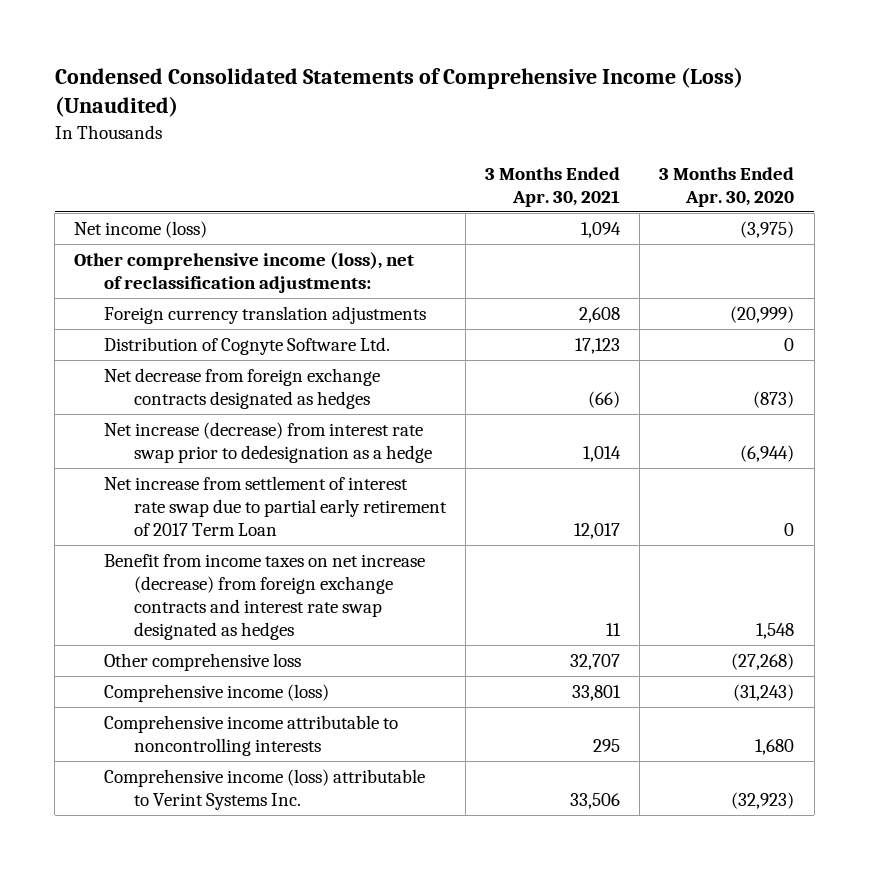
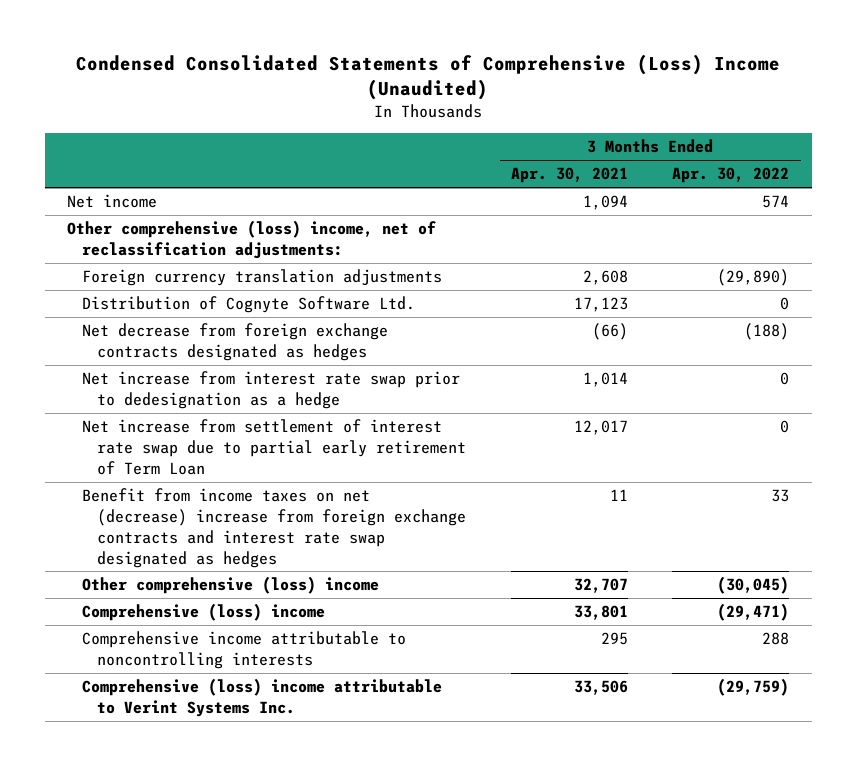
- Condensed Consolidated Statements of Comprehensive Income (Loss) (Unaudited)
+ Condensed Consolidated Statements of Comprehensive (Loss) Income (Unaudited)
- | 3 Months Ended Apr. 30, 2021 | 3 Months Ended Apr. 30, 2020
+ | 3 Months Ended Apr. 30, 2021 | 3 Months Ended Apr. 30, 2022
- Net income (loss) | 1,094 | (3,975)
- Other comprehensive income (loss), net of reclassification adjustments:
+ Net income | 1,094 | 574
+ Other comprehensive (loss) income, net of reclassification adjustments:
- Net increase (decrease) from interest rate swap prior to dedesignation as a hedge | 1,014 | (6,944)
- Net increase from settlement of interest rate swap due to partial early retirement of 2017 Term Loan | 12,017 | 0
- Benefit from income taxes on net increase (decrease) from foreign exchange contracts and interest rate swap designated as hedges | 11 | 1,548
- Other comprehensive loss | 32,707 | (27,268)
- Comprehensive income (loss) | 33,801 | (31,243)
+ Net increase from interest rate swap prior to dedesignation as a hedge | 1,014 | 0
+ Net increase from settlement of interest rate swap due to partial early retirement of Term Loan | 12,017 | 0
+ Benefit from income taxes on net (decrease) increase from foreign exchange contracts and interest rate swap designated as hedges | 11 | 33
+ Other comprehensive (loss) income | 32,707 | (30,045)
+ Comprehensive (loss) income | 33,801 | (29,471)
- Comprehensive income (loss) attributable to Verint Systems Inc. | 33,506 | (32,923)
+ Comprehensive (loss) income attributable to Verint Systems Inc. | 33,506 | (29,759)

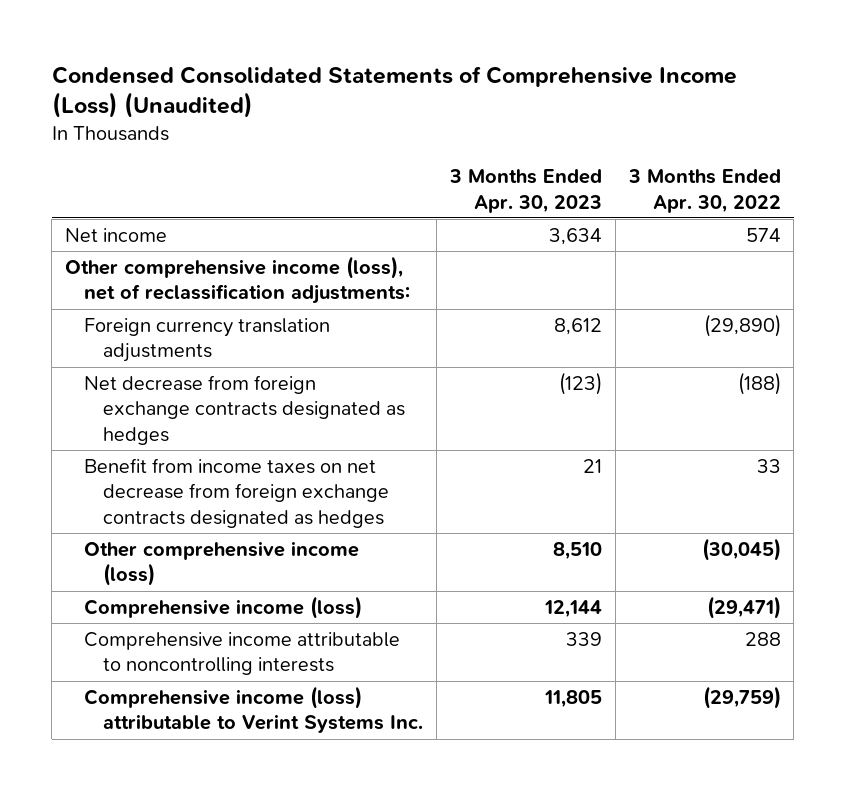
- Condensed Consolidated Statements of Comprehensive (Loss) Income (Unaudited)
+ Condensed Consolidated Statements of Comprehensive Income (Loss) (Unaudited)
- | 3 Months Ended Apr. 30, 2021 | 3 Months Ended Apr. 30, 2022
+ | 3 Months Ended Apr. 30, 2023 | 3 Months Ended Apr. 30, 2022
- Other comprehensive (loss) income, net of reclassification adjustments:
+ Other comprehensive income (loss), net of reclassification adjustments:
- Distribution of Cognyte Software Ltd. | 17,123 | 0
- Net increase from interest rate swap prior to dedesignation as a hedge | 1,014 | 0
- Net increase from settlement of interest rate swap due to partial early retirement of Term Loan | 12,017 | 0
- Benefit from income taxes on net (decrease) increase from foreign exchange contracts and interest rate swap designated as hedges | 11 | 33
- Other comprehensive (loss) income | 32,707 | (30,045)
- Comprehensive (loss) income | 33,801 | (29,471)
+ Benefit from income taxes on net decrease from foreign exchange contracts designated as hedges | 21 | 33
+ Other comprehensive income (loss) | 8,510 | (30,045)
+ Comprehensive income (loss) | 12,144 | (29,471)
- Comprehensive (loss) income attributable to Verint Systems Inc. | 33,506 | (29,759)
+ Comprehensive income (loss) attributable to Verint Systems Inc. | 11,805 | (29,759)

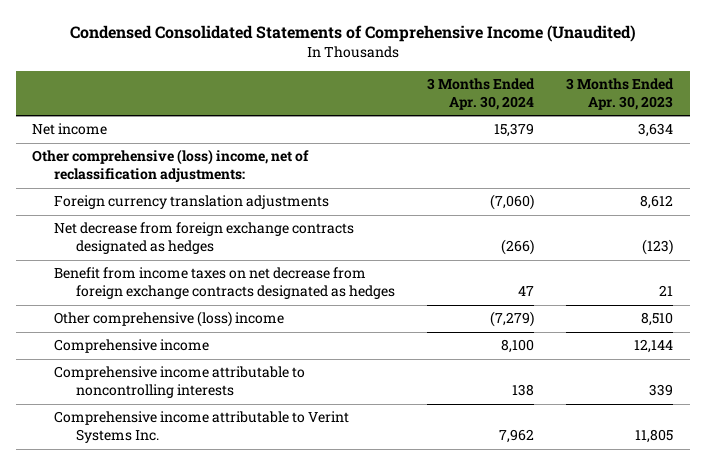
- Condensed Consolidated Statements of Comprehensive Income (Loss) (Unaudited)
+ Condensed Consolidated Statements of Comprehensive Income (Unaudited)
- | 3 Months Ended Apr. 30, 2023 | 3 Months Ended Apr. 30, 2022
+ | 3 Months Ended Apr. 30, 2024 | 3 Months Ended Apr. 30, 2023
- Other comprehensive income (loss), net of reclassification adjustments:
+ Other comprehensive (loss) income, net of reclassification adjustments:
- Other comprehensive income (loss) | 8,510 | (30,045)
- Comprehensive income (loss) | 12,144 | (29,471)
+ Other comprehensive (loss) income | (7,279) | 8,510
+ Comprehensive income | 8,100 | 12,144
- Comprehensive income (loss) attributable to Verint Systems Inc. | 11,805 | (29,759)
+ Comprehensive income attributable to Verint Systems Inc. | 7,962 | 11,805

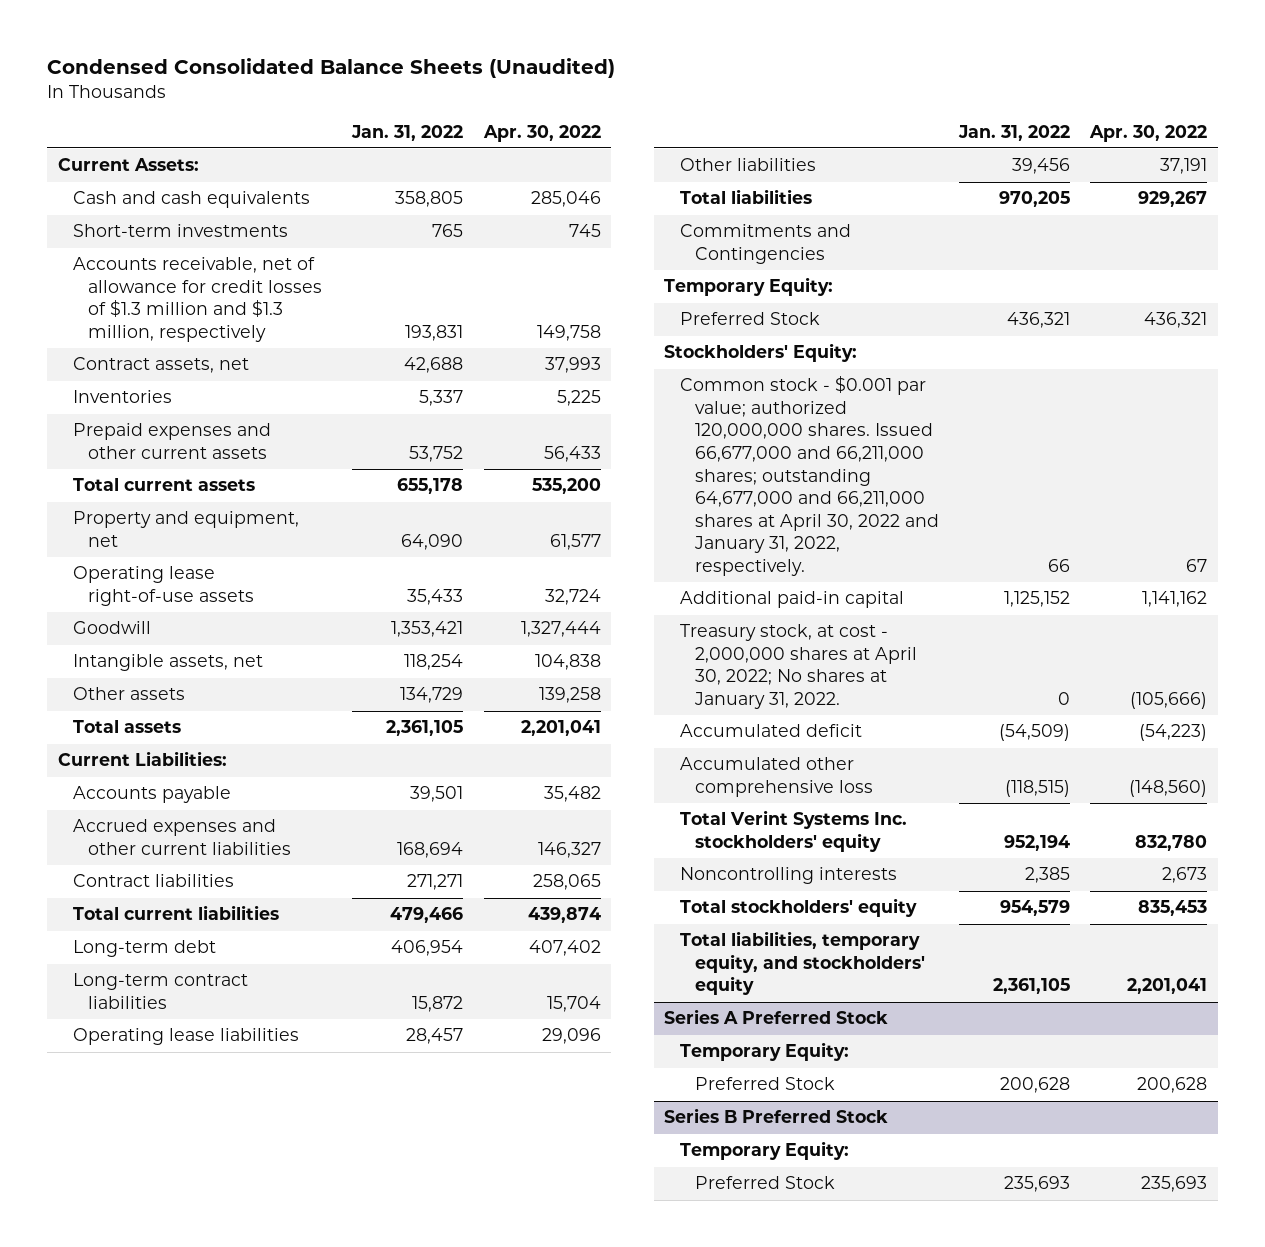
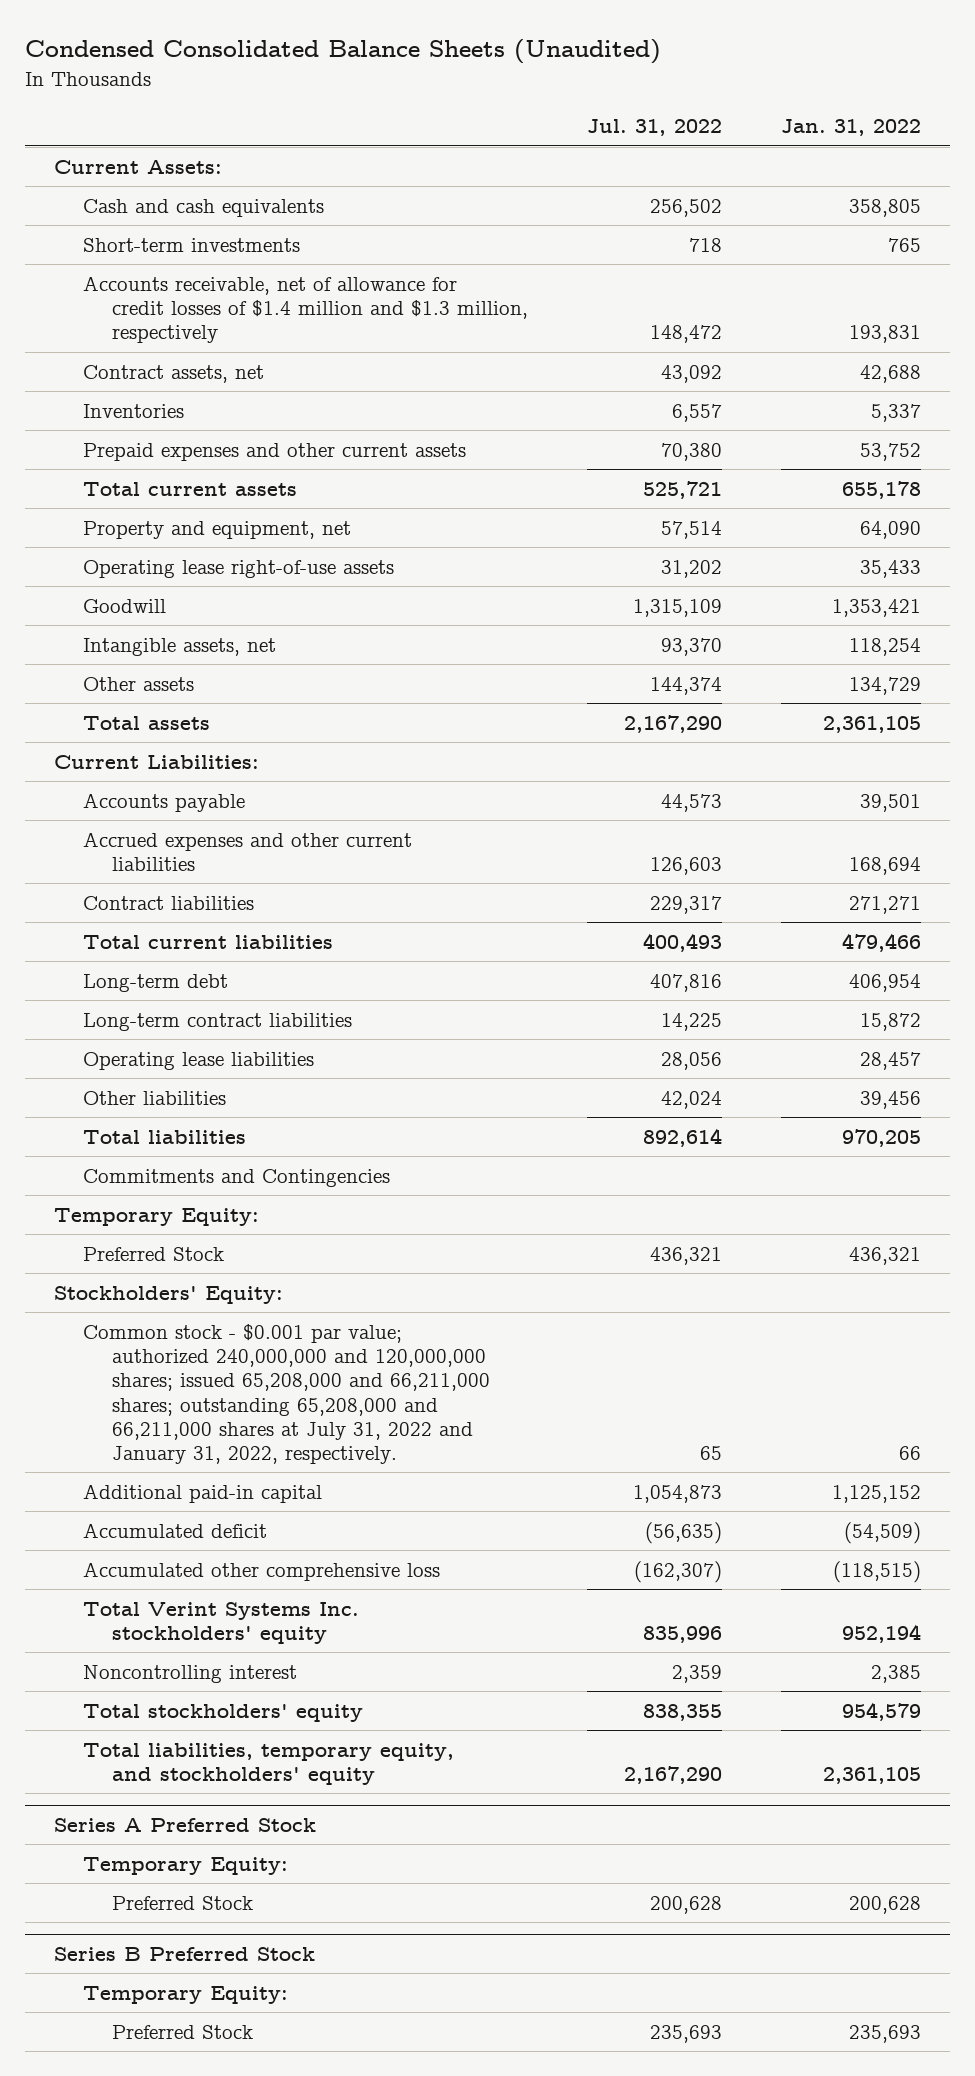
- | Jan. 31, 2022 | Apr. 30, 2022
+ | Jul. 31, 2022 | Jan. 31, 2022
- Accounts receivable, net of allowance for credit losses of $1.3 million and $1.3 million, respectively | 193,831 | 149,758
+ Accounts receivable, net of allowance for credit losses of $1.4 million and $1.3 million, respectively | 148,472 | 193,831
- Common stock - $0.001 par value; authorized 120,000,000 shares. Issued 66,677,000 and 66,211,000 shares; outstanding 64,677,000 and 66,211,000 shares at April 30, 2022 and January 31, 2022, respectively. | 66 | 67
+ Common stock - $0.001 par value; authorized 240,000,000 and 120,000,000 shares; issued 65,208,000 and 66,211,000 shares; outstanding 65,208,000 and 66,211,000 shares at July 31, 2022 and January 31, 2022, respectively. | 65 | 66
- Treasury stock, at cost - 2,000,000 shares at April 30, 2022; No shares at January 31, 2022. | 0 | (105,666)
- Noncontrolling interests | 2,385 | 2,673
+ Noncontrolling interest | 2,359 | 2,385

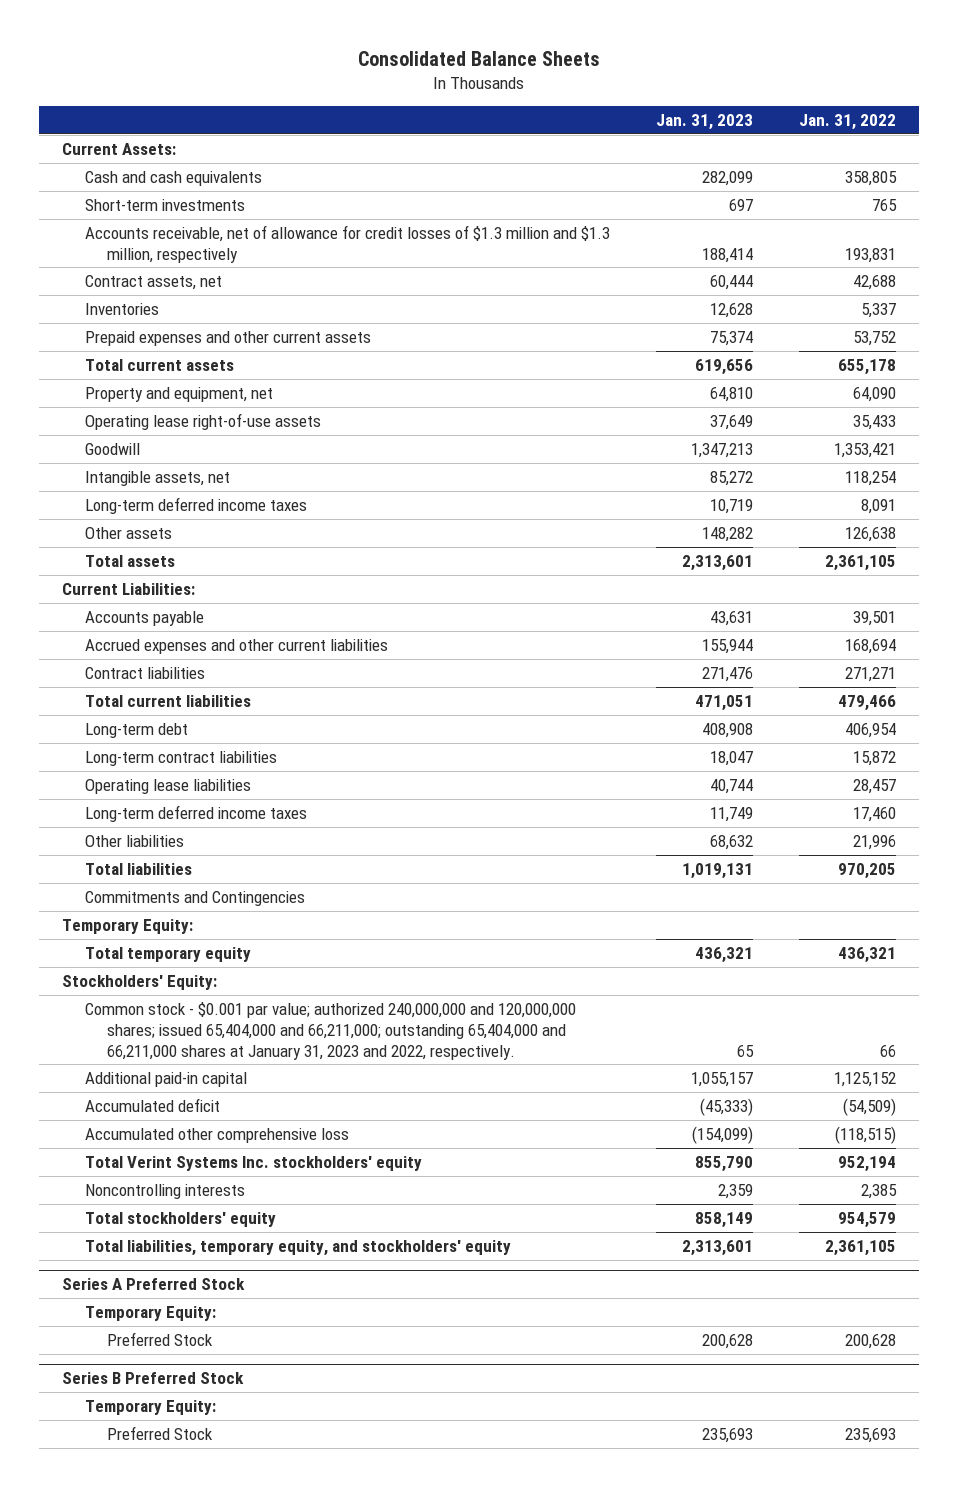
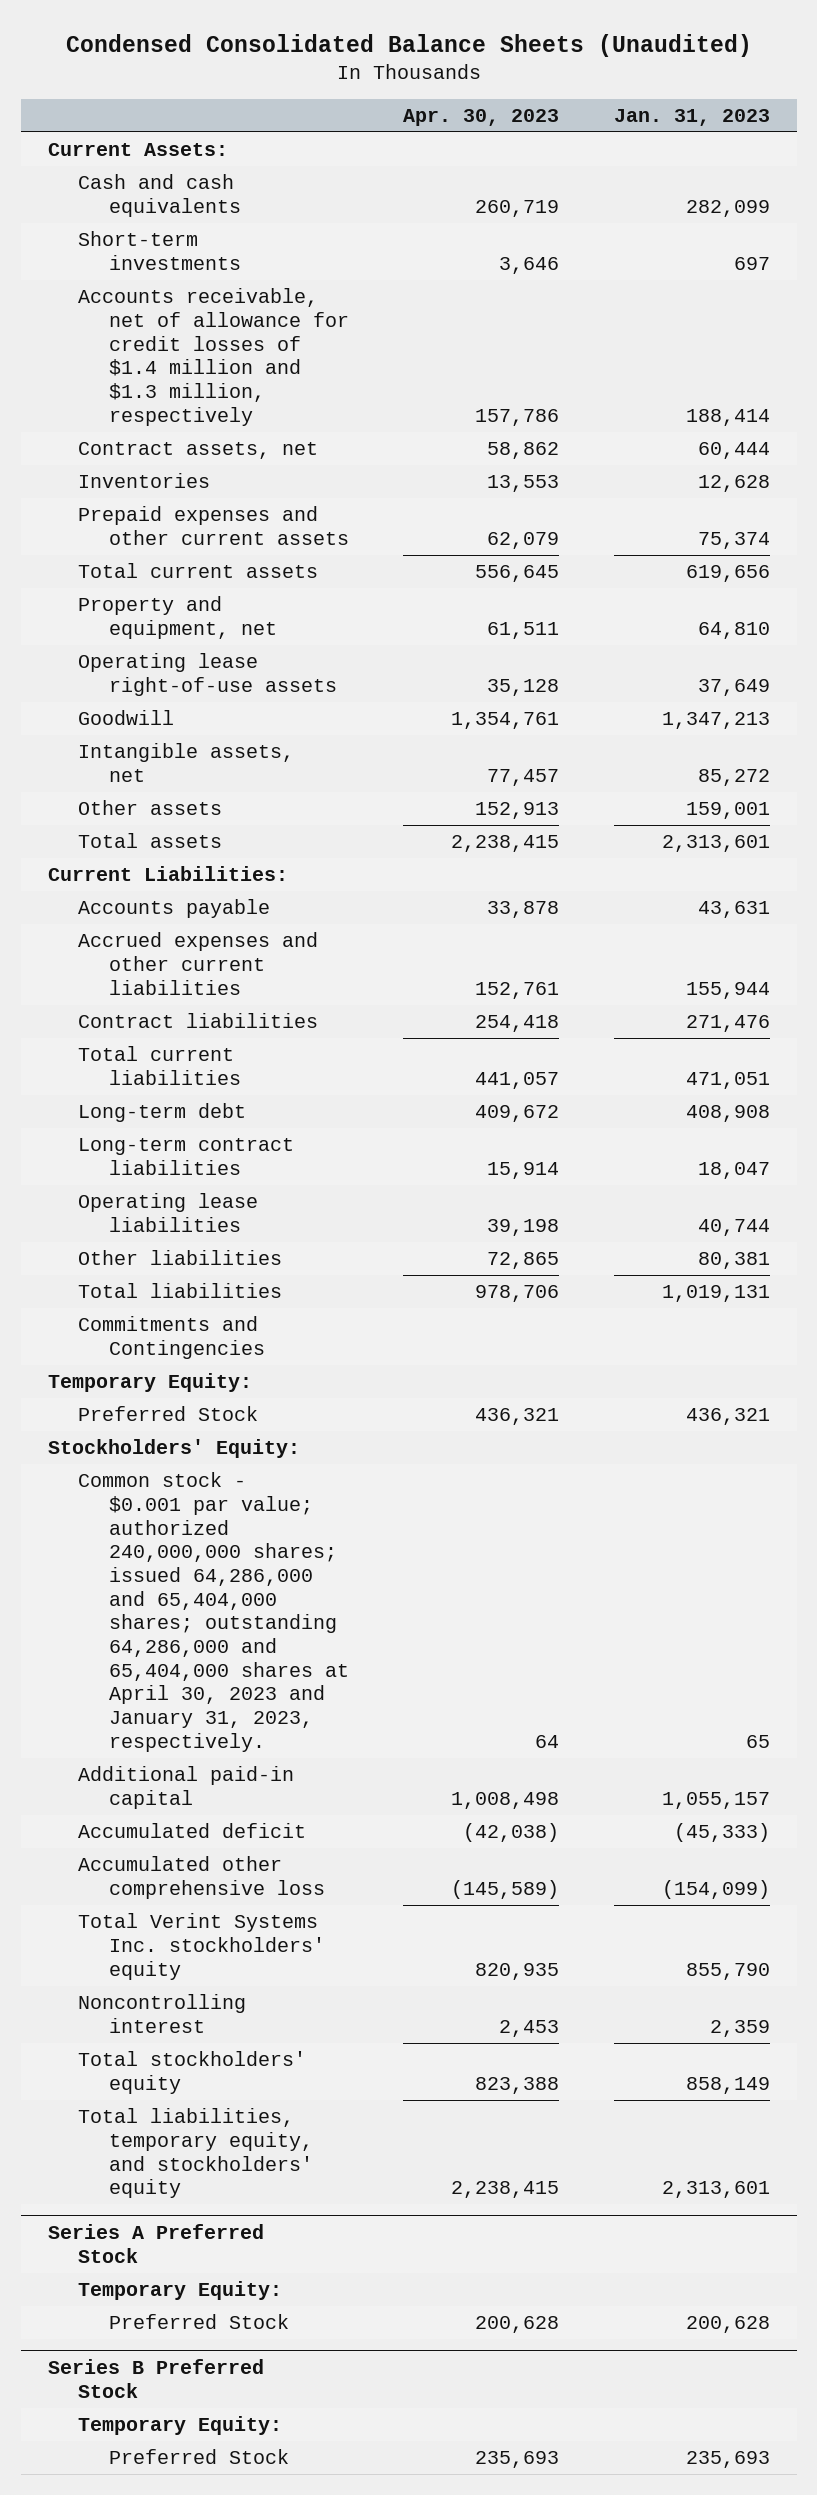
- Consolidated Balance Sheets
+ Condensed Consolidated Balance Sheets (Unaudited)
- | Jan. 31, 2023 | Jan. 31, 2022
+ | Apr. 30, 2023 | Jan. 31, 2023
- Accounts receivable, net of allowance for credit losses of $1.3 million and $1.3 million, respectively | 188,414 | 193,831
+ Accounts receivable, net of allowance for credit losses of $1.4 million and $1.3 million, respectively | 157,786 | 188,414
- Long-term deferred income taxes | 10,719 | 8,091
- Other assets | 148,282 | 126,638
+ Other assets | 152,913 | 159,001
- Long-term deferred income taxes | 11,749 | 17,460
- Other liabilities | 68,632 | 21,996
+ Other liabilities | 72,865 | 80,381
- Total temporary equity | 436,321 | 436,321
+ Preferred Stock | 436,321 | 436,321
- Common stock - $0.001 par value; authorized 240,000,000 and 120,000,000 shares; issued 65,404,000 and 66,211,000; outstanding 65,404,000 and 66,211,000 shares at January 31, 2023 and 2022, respectively. | 65 | 66
+ Common stock - $0.001 par value; authorized 240,000,000 shares; issued 64,286,000 and 65,404,000 shares; outstanding 64,286,000 and 65,404,000 shares at April 30, 2023 and January 31, 2023, respectively. | 64 | 65
- Noncontrolling interests | 2,359 | 2,385
+ Noncontrolling interest | 2,453 | 2,359

